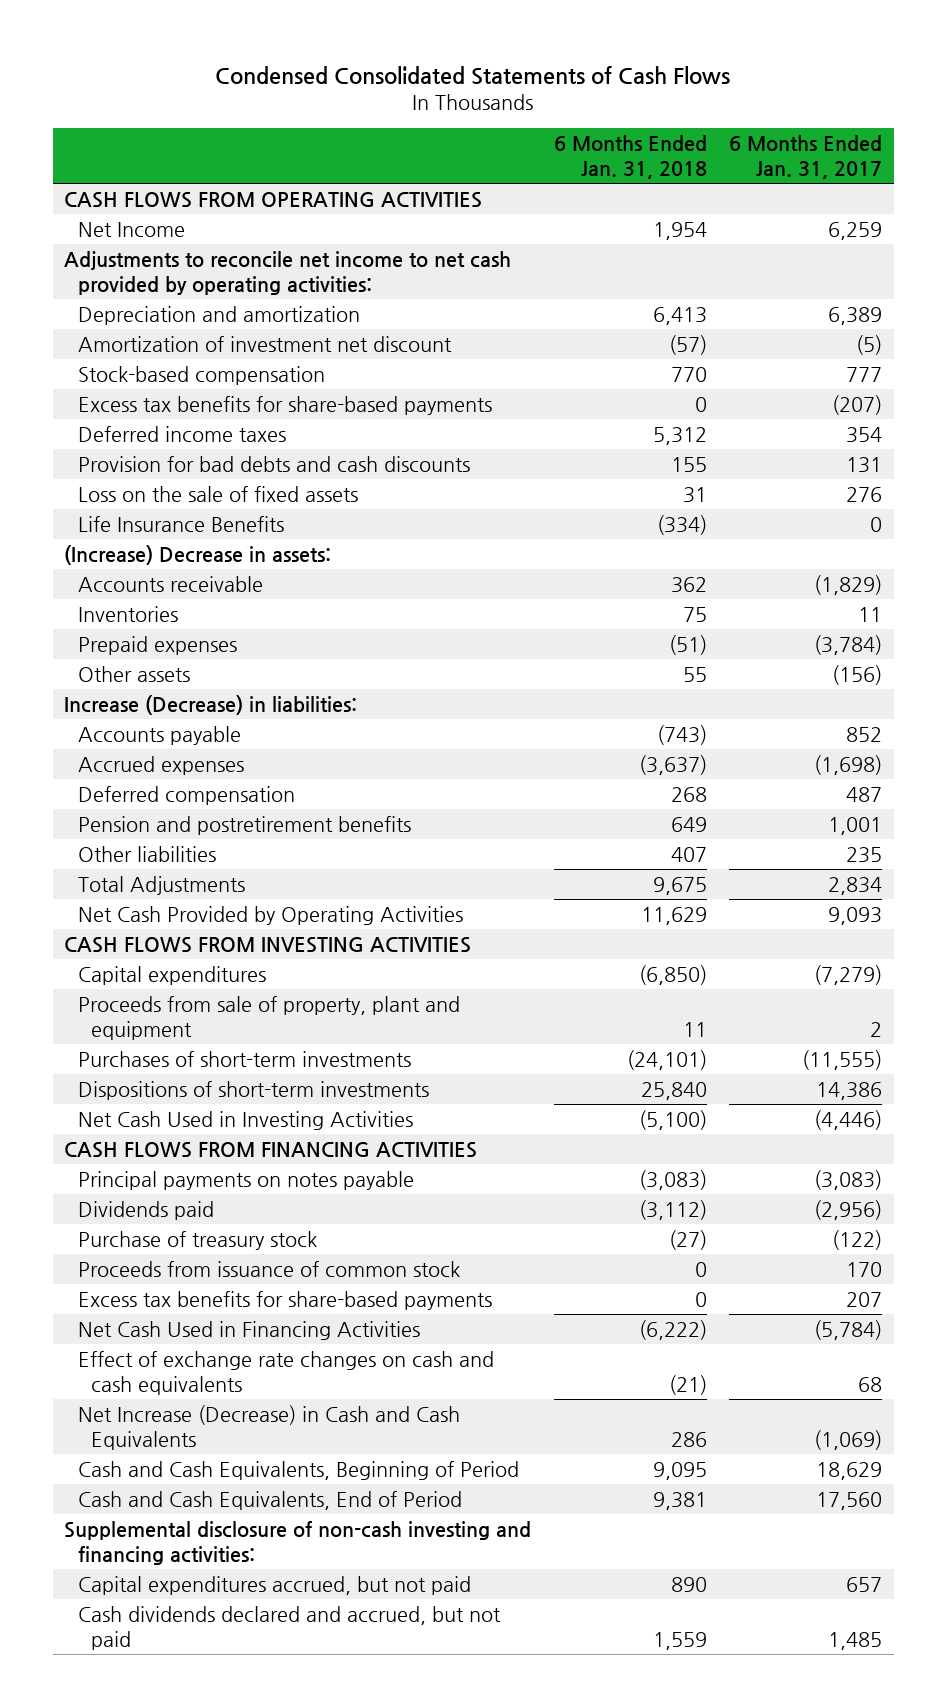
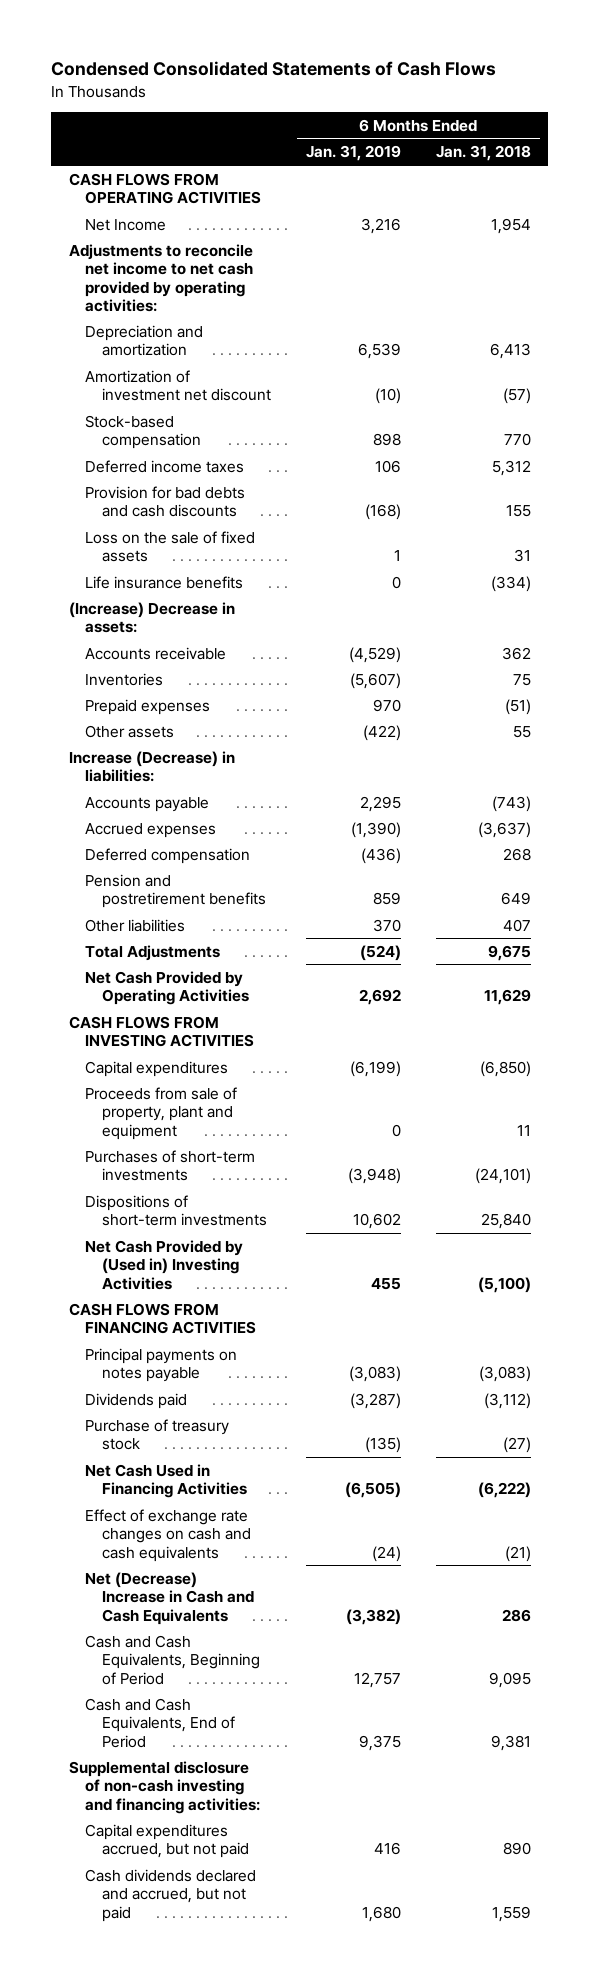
- | 6 Months Ended Jan. 31, 2018 | 6 Months Ended Jan. 31, 2017
+ | 6 Months Ended Jan. 31, 2019 | 6 Months Ended Jan. 31, 2018
- Excess tax benefits for share-based payments | 0 | (207)
- Life Insurance Benefits | (334) | 0
+ Life insurance benefits | 0 | (334)
- Net Cash Used in Investing Activities | (5,100) | (4,446)
+ Net Cash Provided by (Used in) Investing Activities | 455 | (5,100)
- Proceeds from issuance of common stock | 0 | 170
- Excess tax benefits for share-based payments | 0 | 207
- Net Increase (Decrease) in Cash and Cash Equivalents | 286 | (1,069)
+ Net (Decrease) Increase in Cash and Cash Equivalents | (3,382) | 286

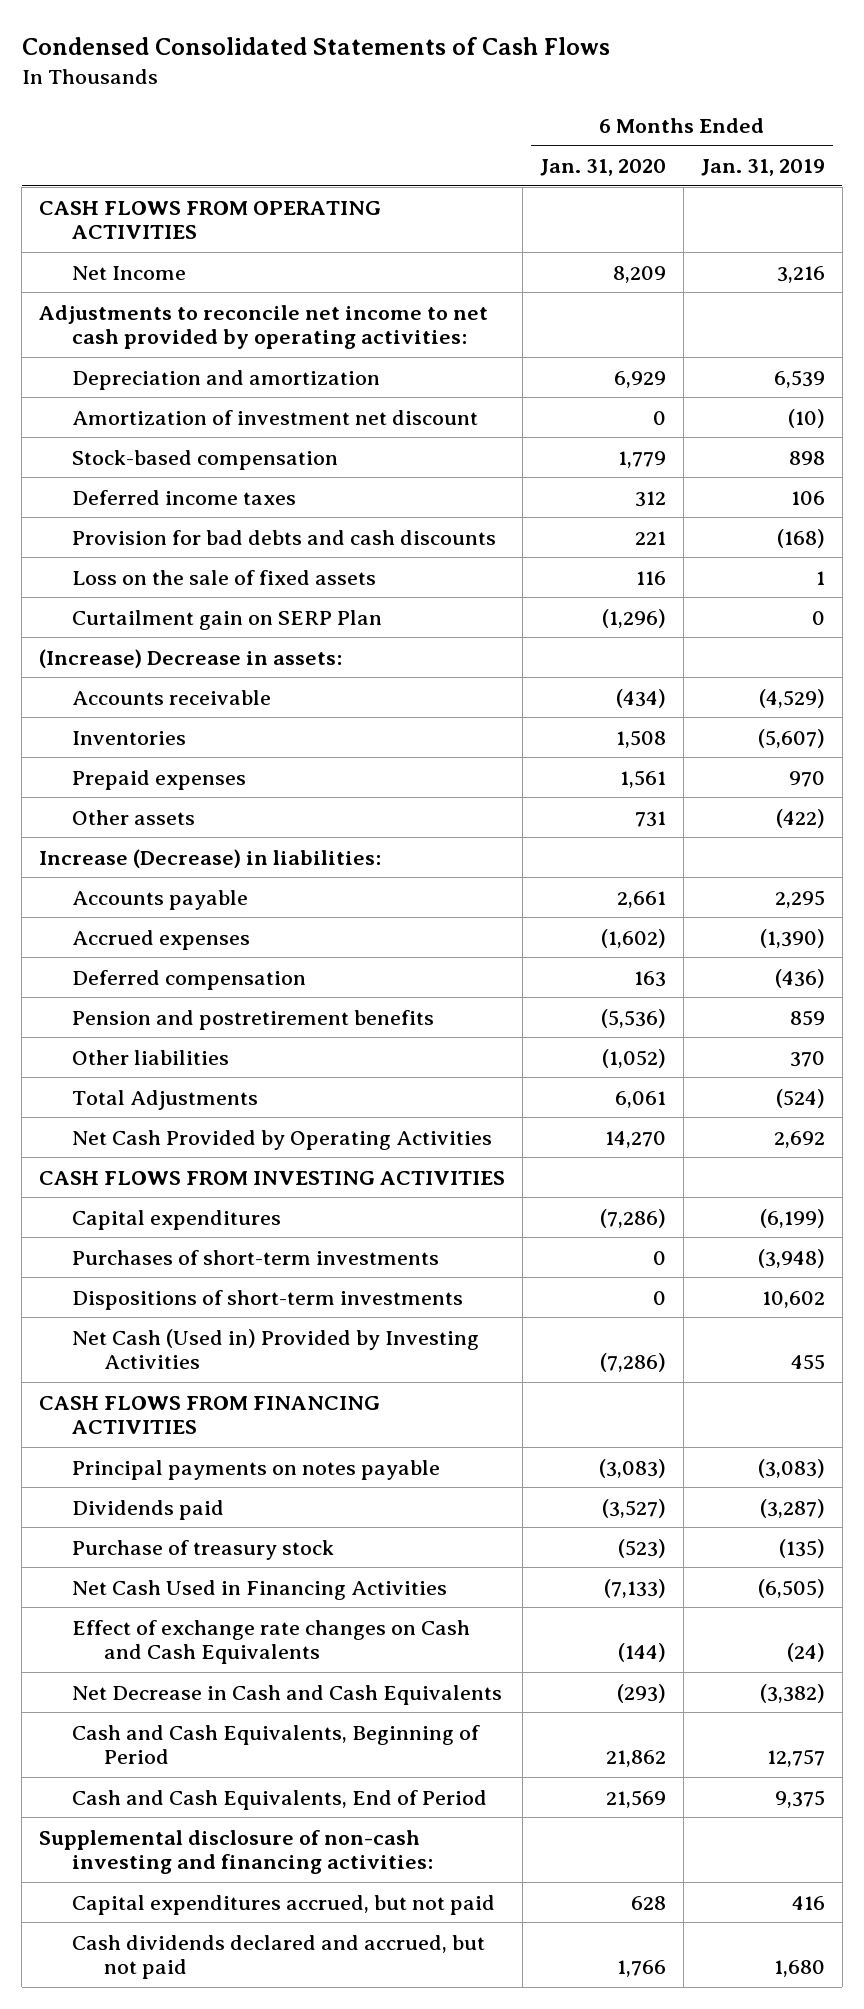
- | 6 Months Ended Jan. 31, 2019 | 6 Months Ended Jan. 31, 2018
+ | 6 Months Ended Jan. 31, 2020 | 6 Months Ended Jan. 31, 2019
- Life insurance benefits | 0 | (334)
+ Curtailment gain on SERP Plan | (1,296) | 0
- Proceeds from sale of property, plant and equipment | 0 | 11
- Net Cash Provided by (Used in) Investing Activities | 455 | (5,100)
+ Net Cash (Used in) Provided by Investing Activities | (7,286) | 455
- Effect of exchange rate changes on cash and cash equivalents | (24) | (21)
- Net (Decrease) Increase in Cash and Cash Equivalents | (3,382) | 286
+ Effect of exchange rate changes on Cash and Cash Equivalents | (144) | (24)
+ Net Decrease in Cash and Cash Equivalents | (293) | (3,382)

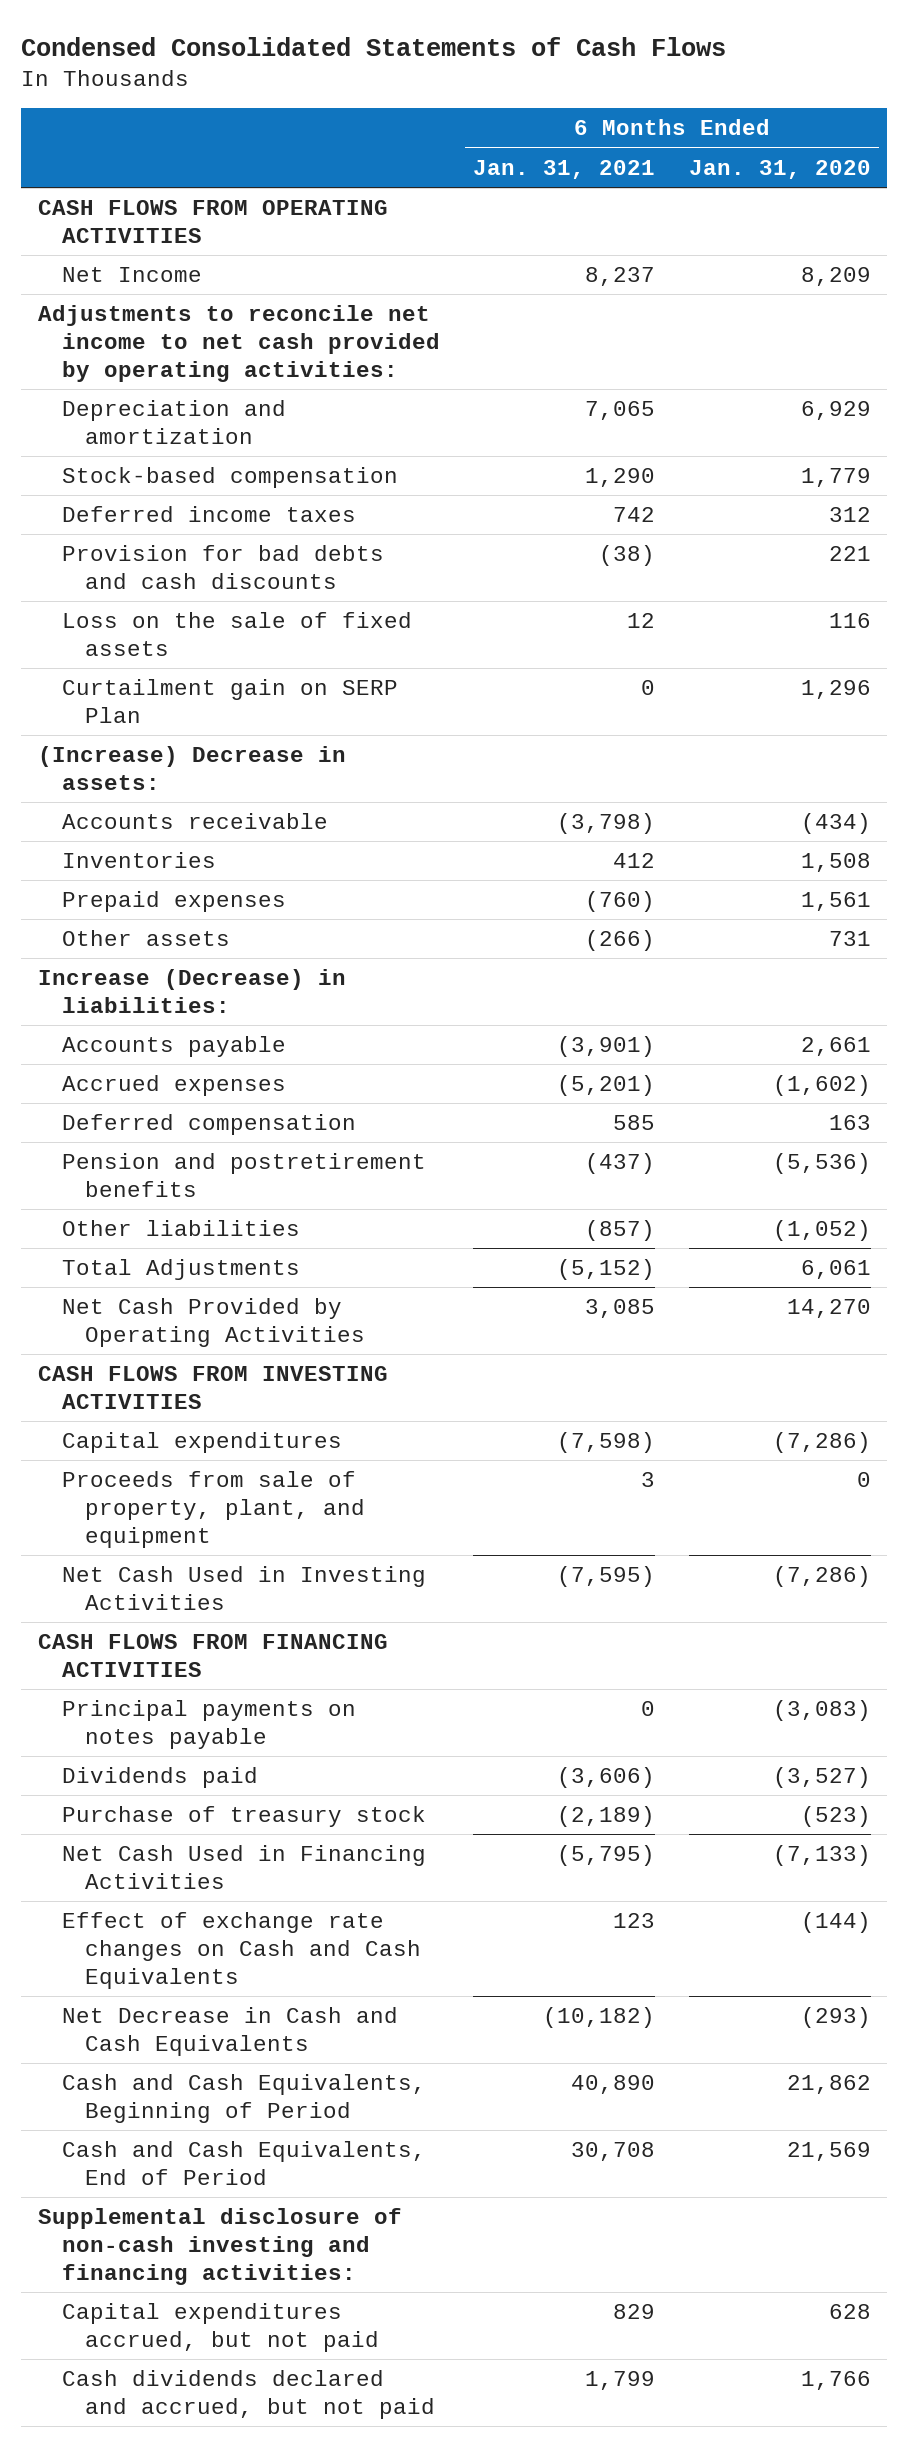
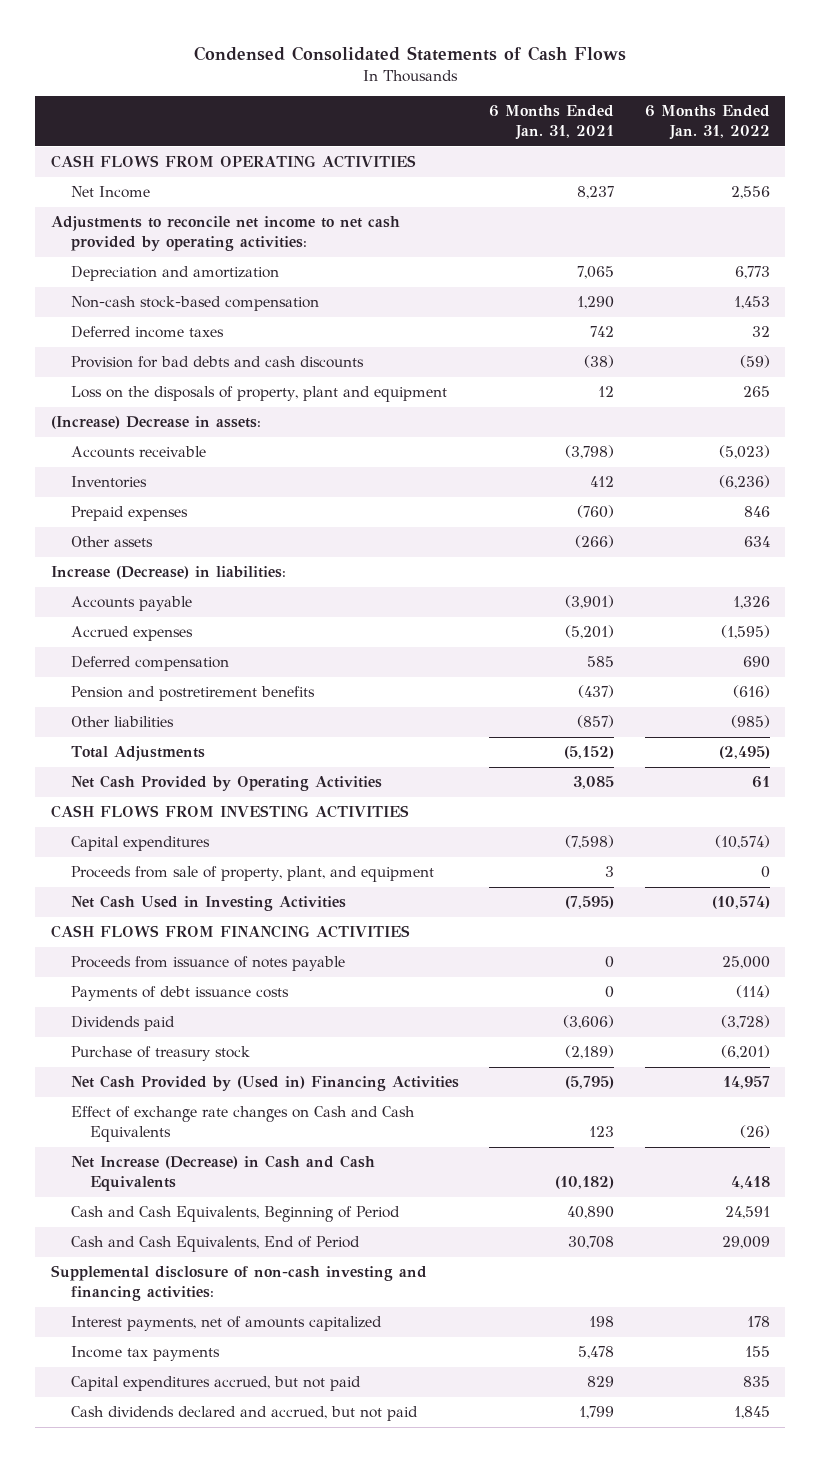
- | 6 Months Ended Jan. 31, 2021 | 6 Months Ended Jan. 31, 2020
+ | 6 Months Ended Jan. 31, 2021 | 6 Months Ended Jan. 31, 2022
- Stock-based compensation | 1,290 | 1,779
+ Non-cash stock-based compensation | 1,290 | 1,453
- Loss on the sale of fixed assets | 12 | 116
- Curtailment gain on SERP Plan | 0 | 1,296
+ Loss on the disposals of property, plant and equipment | 12 | 265
- Principal payments on notes payable | 0 | (3,083)
+ Proceeds from issuance of notes payable | 0 | 25,000
+ Payments of debt issuance costs | 0 | (114)
- Net Cash Used in Financing Activities | (5,795) | (7,133)
+ Net Cash Provided by (Used in) Financing Activities | (5,795) | 14,957
- Net Decrease in Cash and Cash Equivalents | (10,182) | (293)
+ Net Increase (Decrease) in Cash and Cash Equivalents | (10,182) | 4,418
+ Interest payments, net of amounts capitalized | 198 | 178
+ Income tax payments | 5,478 | 155

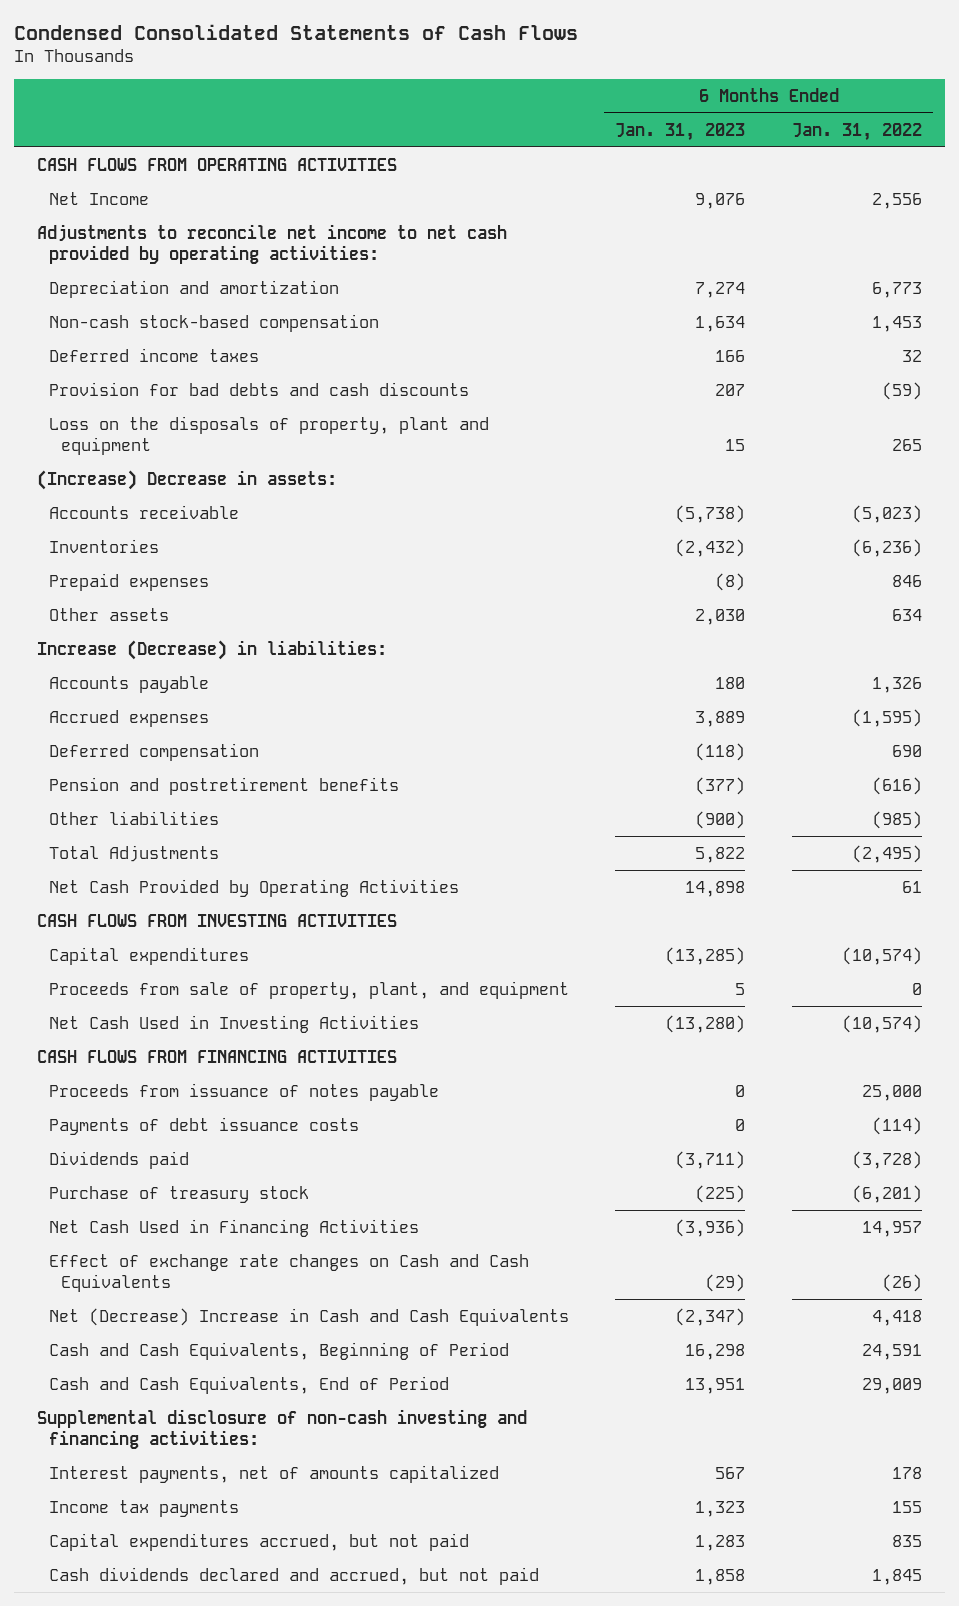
- | 6 Months Ended Jan. 31, 2021 | 6 Months Ended Jan. 31, 2022
+ | 6 Months Ended Jan. 31, 2023 | 6 Months Ended Jan. 31, 2022
- Net Cash Provided by (Used in) Financing Activities | (5,795) | 14,957
+ Net Cash Used in Financing Activities | (3,936) | 14,957
- Net Increase (Decrease) in Cash and Cash Equivalents | (10,182) | 4,418
+ Net (Decrease) Increase in Cash and Cash Equivalents | (2,347) | 4,418

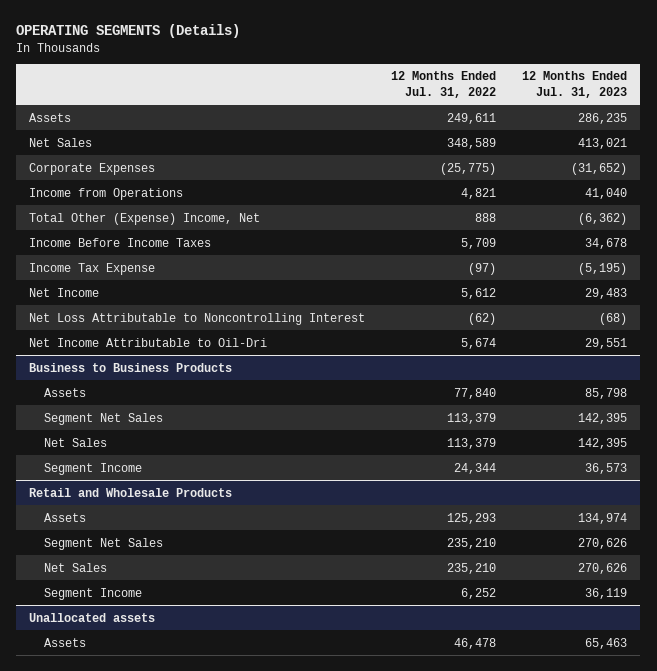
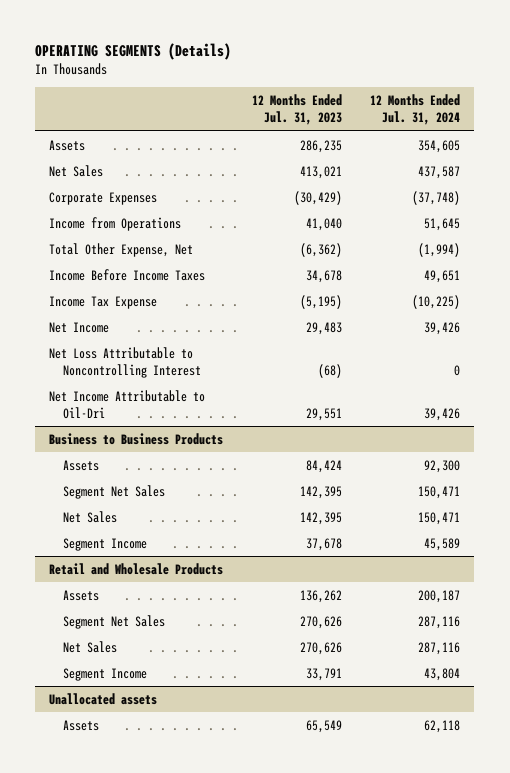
- | 12 Months Ended Jul. 31, 2022 | 12 Months Ended Jul. 31, 2023
+ | 12 Months Ended Jul. 31, 2023 | 12 Months Ended Jul. 31, 2024
- Corporate Expenses | (25,775) | (31,652)
+ Corporate Expenses | (30,429) | (37,748)
- Total Other (Expense) Income, Net | 888 | (6,362)
+ Total Other Expense, Net | (6,362) | (1,994)
@ Business to Business Products
- Assets | 77,840 | 85,798
+ Assets | 84,424 | 92,300
- Segment Income | 24,344 | 36,573
+ Segment Income | 37,678 | 45,589
@ Retail and Wholesale Products
- Assets | 125,293 | 134,974
+ Assets | 136,262 | 200,187
- Segment Income | 6,252 | 36,119
+ Segment Income | 33,791 | 43,804
@ Unallocated assets
- Assets | 46,478 | 65,463
+ Assets | 65,549 | 62,118

